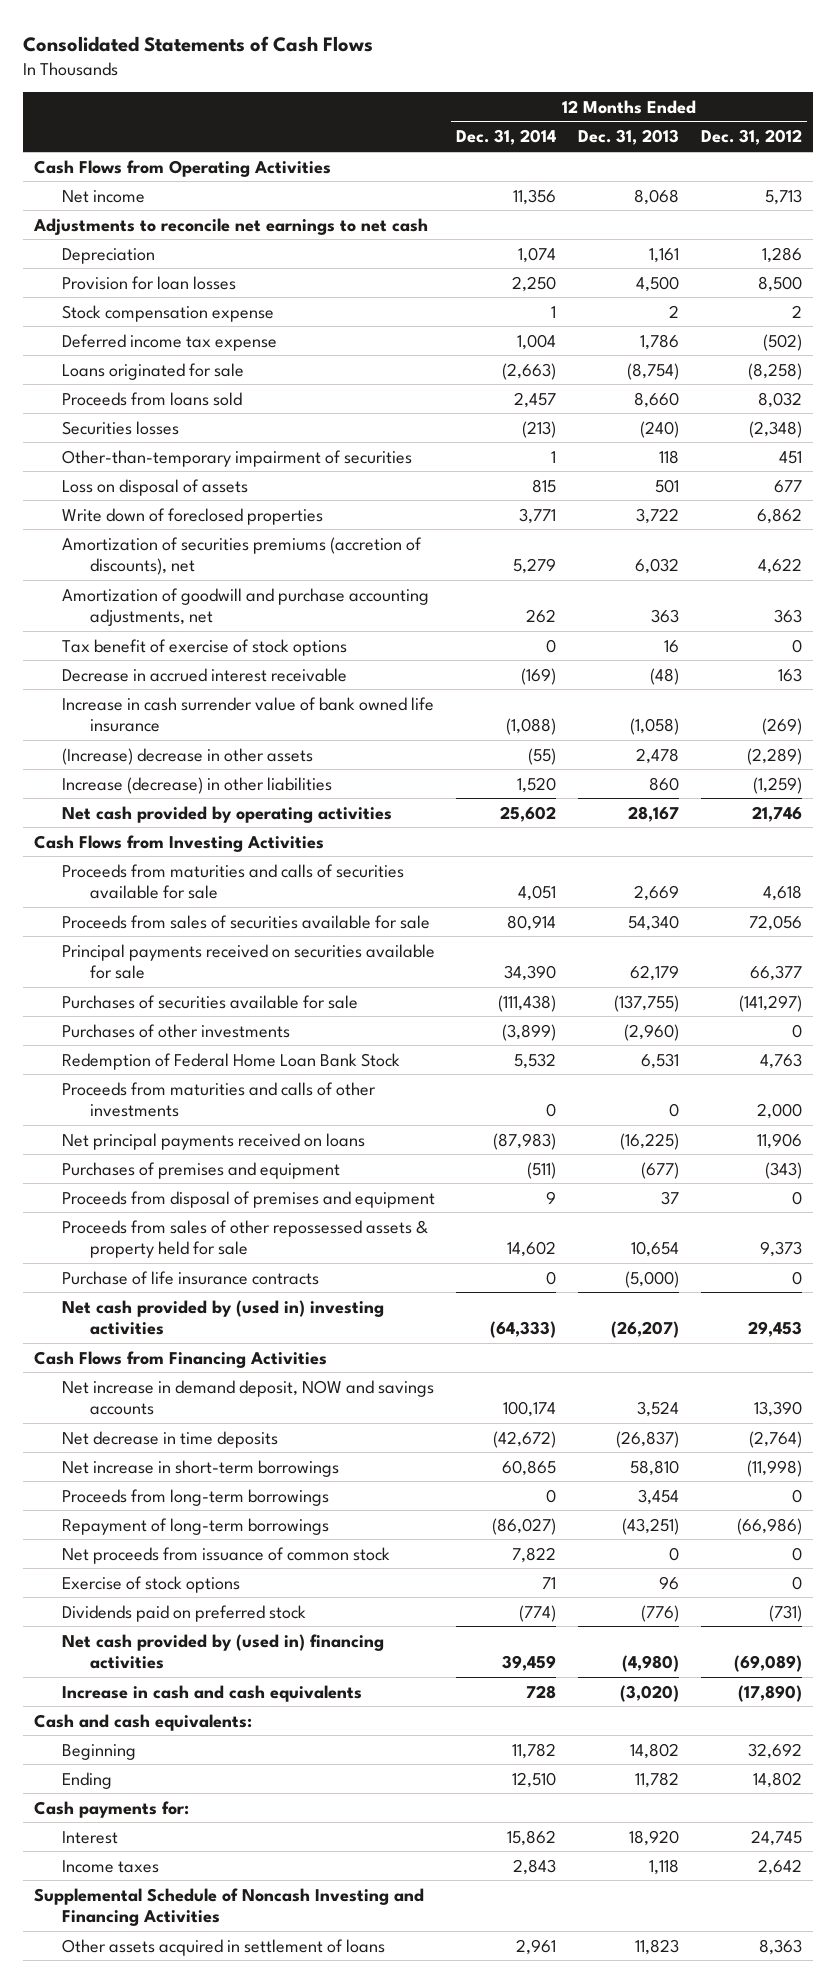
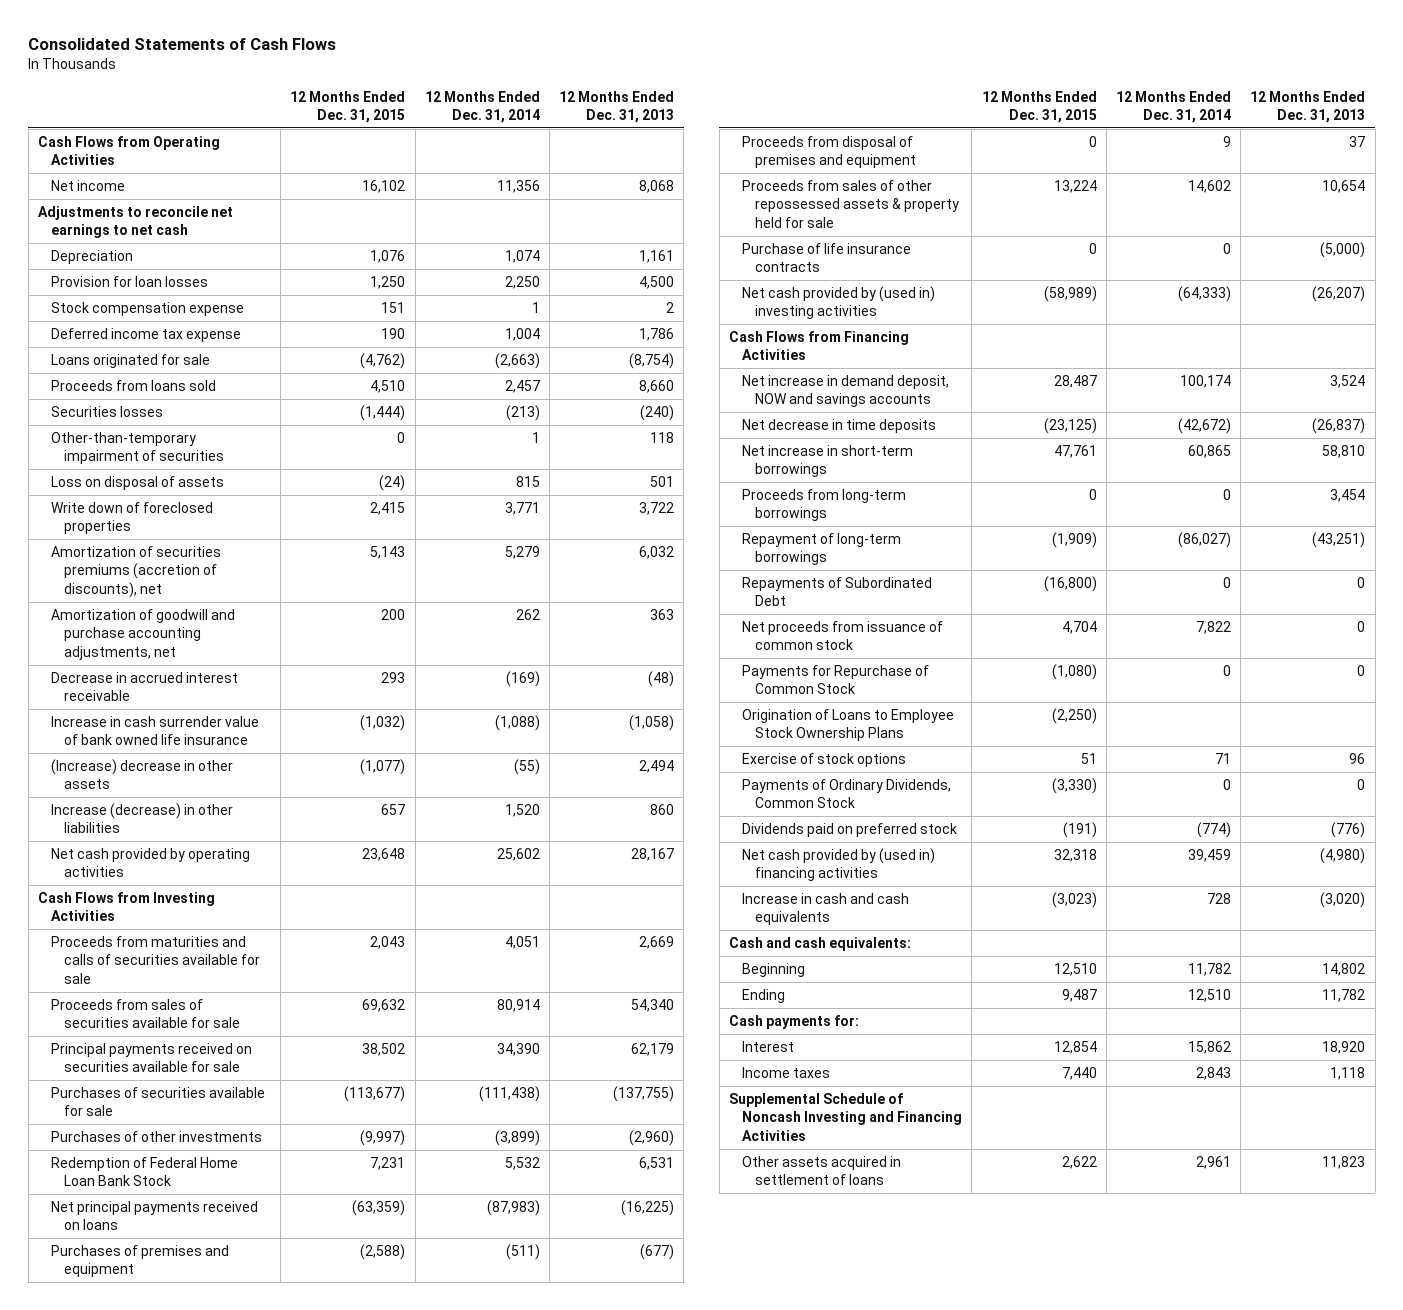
- | 12 Months Ended Dec. 31, 2014 | 12 Months Ended Dec. 31, 2013 | 12 Months Ended Dec. 31, 2012
+ | 12 Months Ended Dec. 31, 2015 | 12 Months Ended Dec. 31, 2014 | 12 Months Ended Dec. 31, 2013
- Tax benefit of exercise of stock options | 0 | 16 | 0
- (Increase) decrease in other assets | (55) | 2,478 | (2,289)
+ (Increase) decrease in other assets | (1,077) | (55) | 2,494
- Proceeds from maturities and calls of other investments | 0 | 0 | 2,000
+ Repayments of Subordinated Debt | (16,800) | 0 | 0
+ Payments for Repurchase of Common Stock | (1,080) | 0 | 0
+ Origination of Loans to Employee Stock Ownership Plans | (2,250) | |
+ Payments of Ordinary Dividends, Common Stock | (3,330) | 0 | 0

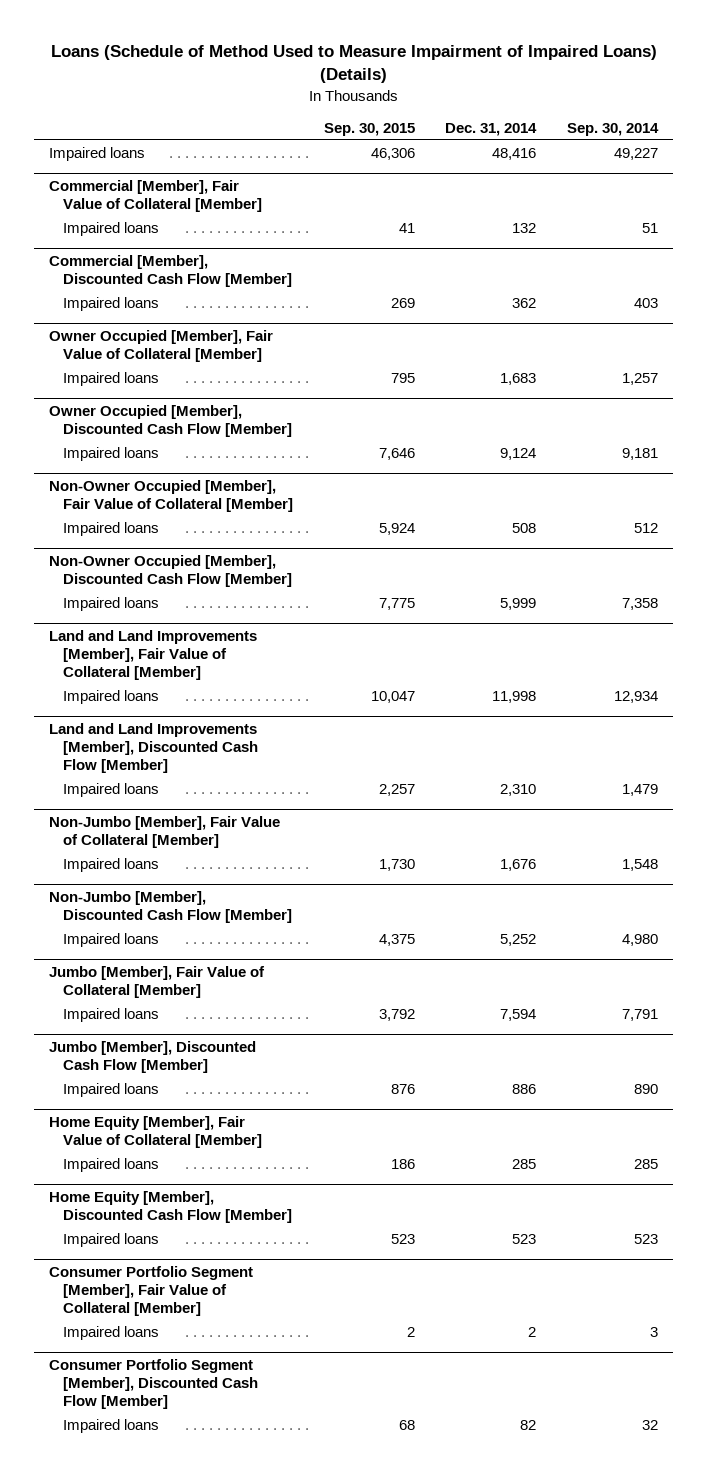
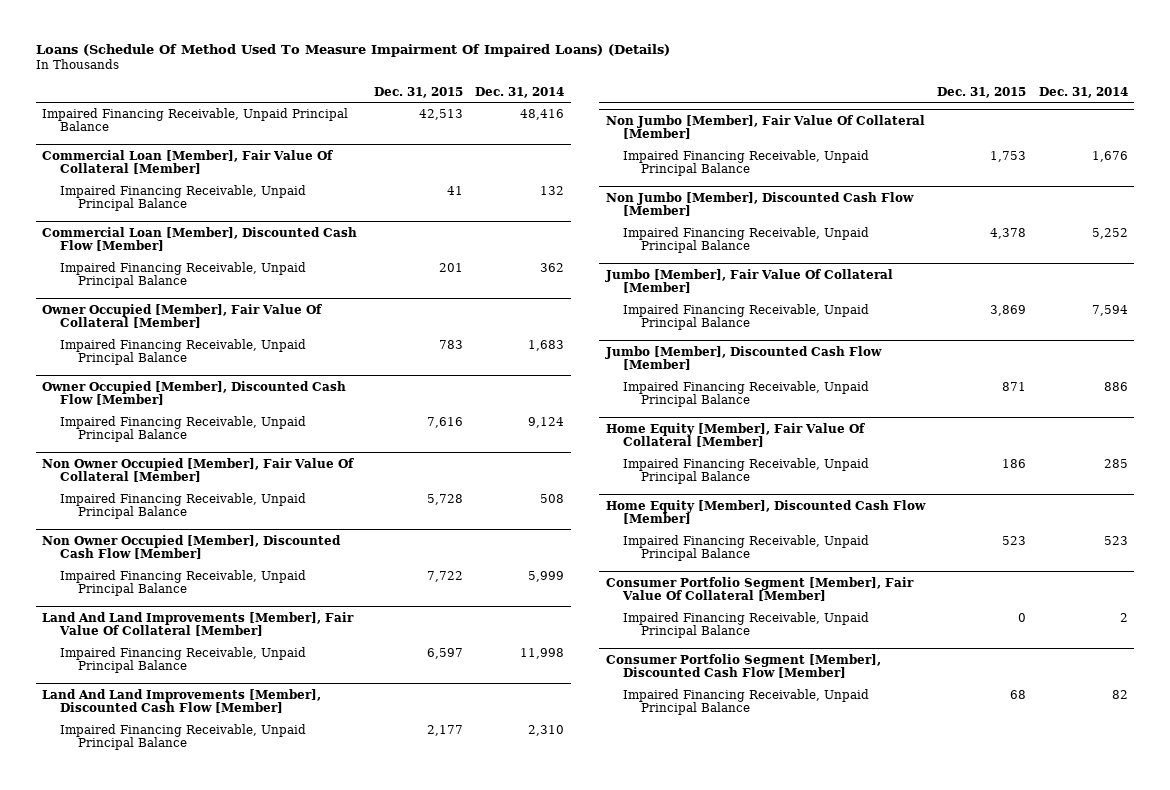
- Loans (Schedule of Method Used to Measure Impairment of Impaired Loans) (Details)
+ Loans (Schedule Of Method Used To Measure Impairment Of Impaired Loans) (Details)
- | Sep. 30, 2015 | Dec. 31, 2014 | Sep. 30, 2014
+ | Dec. 31, 2015 | Dec. 31, 2014
- Impaired loans | 46,306 | 48,416 | 49,227
- Commercial [Member], Fair Value of Collateral [Member]
- Impaired loans | 41 | 132 | 51
- Commercial [Member], Discounted Cash Flow [Member]
- Impaired loans | 269 | 362 | 403
- Owner Occupied [Member], Fair Value of Collateral [Member]
- Impaired loans | 795 | 1,683 | 1,257
+ Impaired Financing Receivable, Unpaid Principal Balance | 42,513 | 48,416
+ Commercial Loan [Member], Fair Value Of Collateral [Member]
+ Impaired Financing Receivable, Unpaid Principal Balance | 41 | 132
+ Commercial Loan [Member], Discounted Cash Flow [Member]
+ Impaired Financing Receivable, Unpaid Principal Balance | 201 | 362
+ Owner Occupied [Member], Fair Value Of Collateral [Member]
+ Impaired Financing Receivable, Unpaid Principal Balance | 783 | 1,683
@ Owner Occupied [Member], Discounted Cash Flow [Member]
- Impaired loans | 7,646 | 9,124 | 9,181
- Non-Owner Occupied [Member], Fair Value of Collateral [Member]
- Impaired loans | 5,924 | 508 | 512
- Non-Owner Occupied [Member], Discounted Cash Flow [Member]
- Impaired loans | 7,775 | 5,999 | 7,358
- Land and Land Improvements [Member], Fair Value of Collateral [Member]
- Impaired loans | 10,047 | 11,998 | 12,934
- Land and Land Improvements [Member], Discounted Cash Flow [Member]
- Impaired loans | 2,257 | 2,310 | 1,479
- Non-Jumbo [Member], Fair Value of Collateral [Member]
- Impaired loans | 1,730 | 1,676 | 1,548
- Non-Jumbo [Member], Discounted Cash Flow [Member]
- Impaired loans | 4,375 | 5,252 | 4,980
- Jumbo [Member], Fair Value of Collateral [Member]
- Impaired loans | 3,792 | 7,594 | 7,791
@ Owner Occupied [Member], Discounted Cash Flow [Member]
+ Impaired Financing Receivable, Unpaid Principal Balance | 7,616 | 9,124
+ Non Owner Occupied [Member], Fair Value Of Collateral [Member]
+ Impaired Financing Receivable, Unpaid Principal Balance | 5,728 | 508
+ Non Owner Occupied [Member], Discounted Cash Flow [Member]
+ Impaired Financing Receivable, Unpaid Principal Balance | 7,722 | 5,999
+ Land And Land Improvements [Member], Fair Value Of Collateral [Member]
+ Impaired Financing Receivable, Unpaid Principal Balance | 6,597 | 11,998
+ Land And Land Improvements [Member], Discounted Cash Flow [Member]
+ Impaired Financing Receivable, Unpaid Principal Balance | 2,177 | 2,310
+ Non Jumbo [Member], Fair Value Of Collateral [Member]
+ Impaired Financing Receivable, Unpaid Principal Balance | 1,753 | 1,676
+ Non Jumbo [Member], Discounted Cash Flow [Member]
+ Impaired Financing Receivable, Unpaid Principal Balance | 4,378 | 5,252
+ Jumbo [Member], Fair Value Of Collateral [Member]
+ Impaired Financing Receivable, Unpaid Principal Balance | 3,869 | 7,594
@ Jumbo [Member], Discounted Cash Flow [Member]
- Impaired loans | 876 | 886 | 890
- Home Equity [Member], Fair Value of Collateral [Member]
- Impaired loans | 186 | 285 | 285
@ Jumbo [Member], Discounted Cash Flow [Member]
+ Impaired Financing Receivable, Unpaid Principal Balance | 871 | 886
+ Home Equity [Member], Fair Value Of Collateral [Member]
+ Impaired Financing Receivable, Unpaid Principal Balance | 186 | 285
@ Home Equity [Member], Discounted Cash Flow [Member]
- Impaired loans | 523 | 523 | 523
- Consumer Portfolio Segment [Member], Fair Value of Collateral [Member]
- Impaired loans | 2 | 2 | 3
@ Home Equity [Member], Discounted Cash Flow [Member]
+ Impaired Financing Receivable, Unpaid Principal Balance | 523 | 523
+ Consumer Portfolio Segment [Member], Fair Value Of Collateral [Member]
+ Impaired Financing Receivable, Unpaid Principal Balance | 0 | 2
@ Consumer Portfolio Segment [Member], Discounted Cash Flow [Member]
- Impaired loans | 68 | 82 | 32
+ Impaired Financing Receivable, Unpaid Principal Balance | 68 | 82

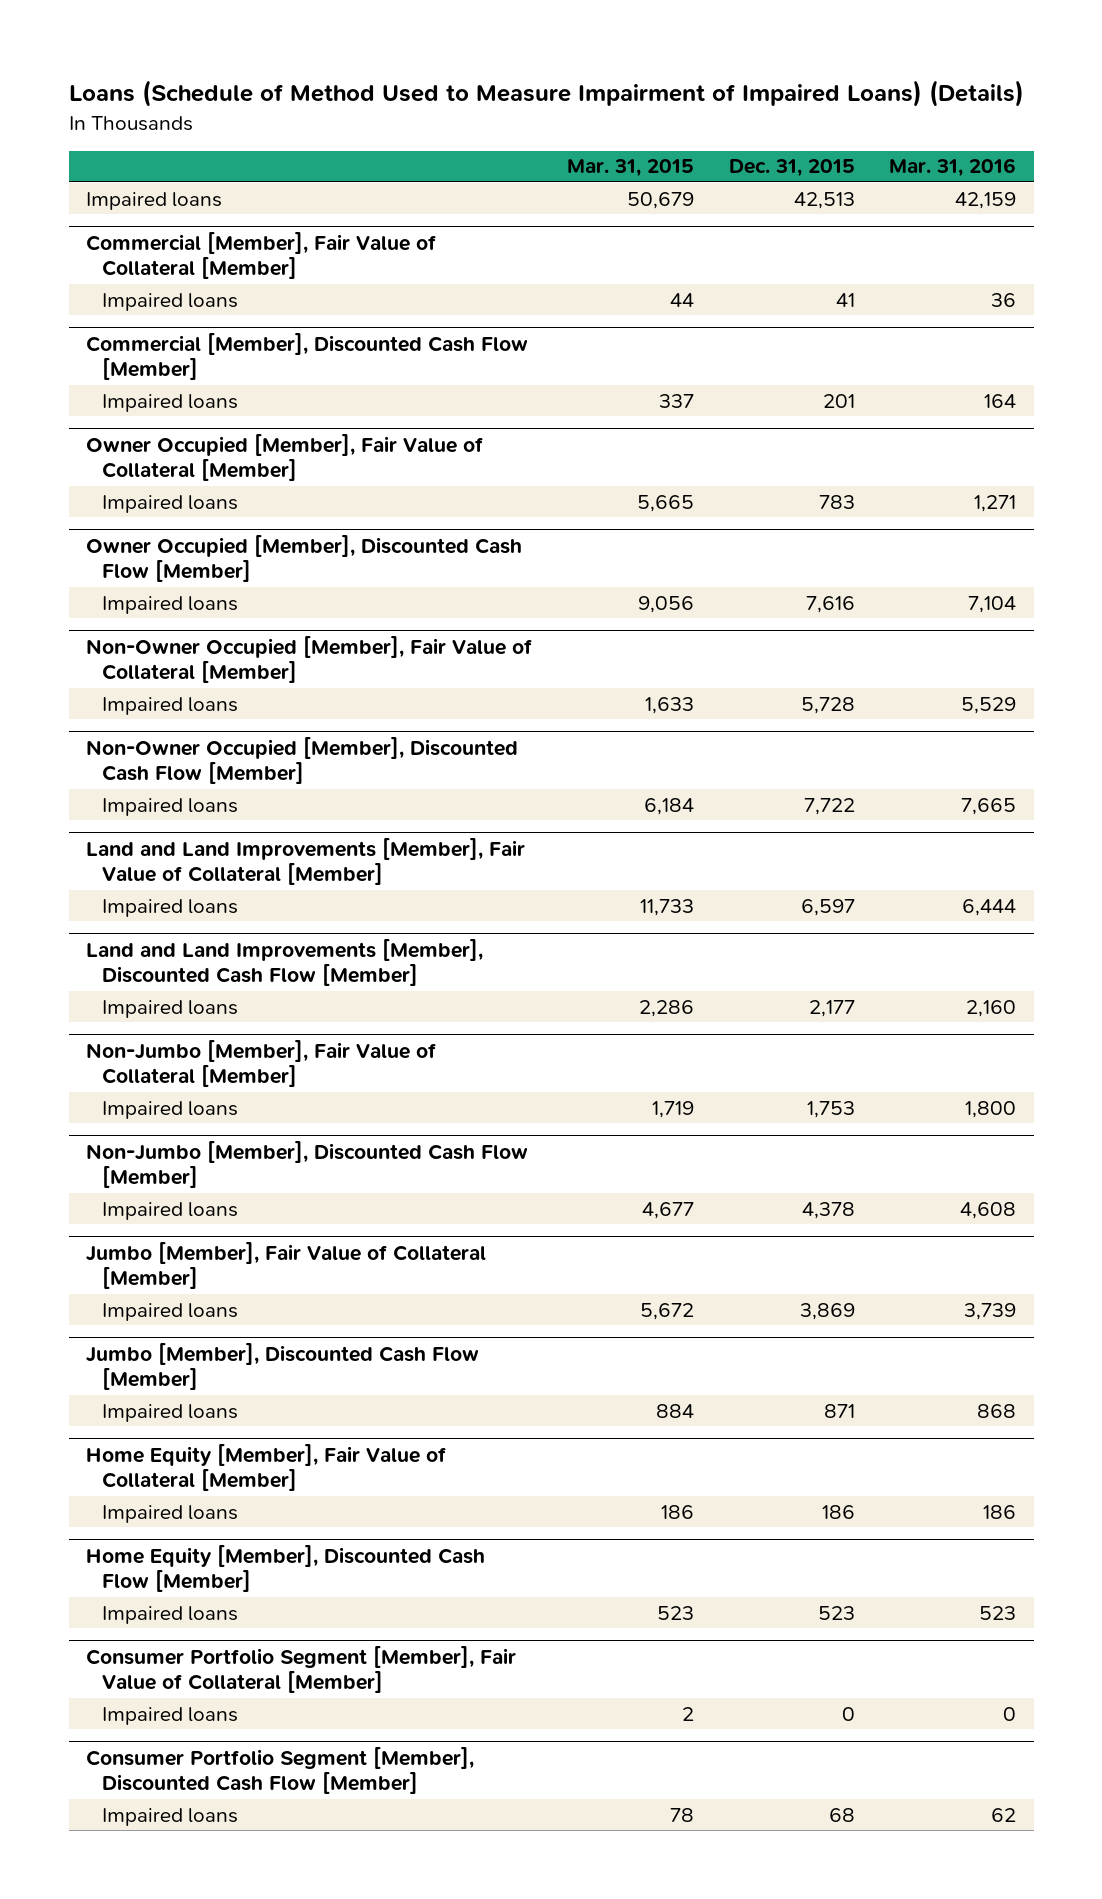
- Loans (Schedule Of Method Used To Measure Impairment Of Impaired Loans) (Details)
+ Loans (Schedule of Method Used to Measure Impairment of Impaired Loans) (Details)
- | Dec. 31, 2015 | Dec. 31, 2014
+ | Mar. 31, 2015 | Dec. 31, 2015 | Mar. 31, 2016
- Impaired Financing Receivable, Unpaid Principal Balance | 42,513 | 48,416
- Commercial Loan [Member], Fair Value Of Collateral [Member]
- Impaired Financing Receivable, Unpaid Principal Balance | 41 | 132
- Commercial Loan [Member], Discounted Cash Flow [Member]
- Impaired Financing Receivable, Unpaid Principal Balance | 201 | 362
- Owner Occupied [Member], Fair Value Of Collateral [Member]
- Impaired Financing Receivable, Unpaid Principal Balance | 783 | 1,683
+ Impaired loans | 50,679 | 42,513 | 42,159
+ Commercial [Member], Fair Value of Collateral [Member]
+ Impaired loans | 44 | 41 | 36
+ Commercial [Member], Discounted Cash Flow [Member]
+ Impaired loans | 337 | 201 | 164
+ Owner Occupied [Member], Fair Value of Collateral [Member]
+ Impaired loans | 5,665 | 783 | 1,271
@ Owner Occupied [Member], Discounted Cash Flow [Member]
- Impaired Financing Receivable, Unpaid Principal Balance | 7,616 | 9,124
- Non Owner Occupied [Member], Fair Value Of Collateral [Member]
- Impaired Financing Receivable, Unpaid Principal Balance | 5,728 | 508
- Non Owner Occupied [Member], Discounted Cash Flow [Member]
- Impaired Financing Receivable, Unpaid Principal Balance | 7,722 | 5,999
- Land And Land Improvements [Member], Fair Value Of Collateral [Member]
- Impaired Financing Receivable, Unpaid Principal Balance | 6,597 | 11,998
- Land And Land Improvements [Member], Discounted Cash Flow [Member]
- Impaired Financing Receivable, Unpaid Principal Balance | 2,177 | 2,310
- Non Jumbo [Member], Fair Value Of Collateral [Member]
- Impaired Financing Receivable, Unpaid Principal Balance | 1,753 | 1,676
- Non Jumbo [Member], Discounted Cash Flow [Member]
- Impaired Financing Receivable, Unpaid Principal Balance | 4,378 | 5,252
- Jumbo [Member], Fair Value Of Collateral [Member]
- Impaired Financing Receivable, Unpaid Principal Balance | 3,869 | 7,594
@ Owner Occupied [Member], Discounted Cash Flow [Member]
+ Impaired loans | 9,056 | 7,616 | 7,104
+ Non-Owner Occupied [Member], Fair Value of Collateral [Member]
+ Impaired loans | 1,633 | 5,728 | 5,529
+ Non-Owner Occupied [Member], Discounted Cash Flow [Member]
+ Impaired loans | 6,184 | 7,722 | 7,665
+ Land and Land Improvements [Member], Fair Value of Collateral [Member]
+ Impaired loans | 11,733 | 6,597 | 6,444
+ Land and Land Improvements [Member], Discounted Cash Flow [Member]
+ Impaired loans | 2,286 | 2,177 | 2,160
+ Non-Jumbo [Member], Fair Value of Collateral [Member]
+ Impaired loans | 1,719 | 1,753 | 1,800
+ Non-Jumbo [Member], Discounted Cash Flow [Member]
+ Impaired loans | 4,677 | 4,378 | 4,608
+ Jumbo [Member], Fair Value of Collateral [Member]
+ Impaired loans | 5,672 | 3,869 | 3,739
@ Jumbo [Member], Discounted Cash Flow [Member]
- Impaired Financing Receivable, Unpaid Principal Balance | 871 | 886
- Home Equity [Member], Fair Value Of Collateral [Member]
- Impaired Financing Receivable, Unpaid Principal Balance | 186 | 285
@ Jumbo [Member], Discounted Cash Flow [Member]
+ Impaired loans | 884 | 871 | 868
+ Home Equity [Member], Fair Value of Collateral [Member]
+ Impaired loans | 186 | 186 | 186
@ Home Equity [Member], Discounted Cash Flow [Member]
- Impaired Financing Receivable, Unpaid Principal Balance | 523 | 523
- Consumer Portfolio Segment [Member], Fair Value Of Collateral [Member]
- Impaired Financing Receivable, Unpaid Principal Balance | 0 | 2
@ Home Equity [Member], Discounted Cash Flow [Member]
+ Impaired loans | 523 | 523 | 523
+ Consumer Portfolio Segment [Member], Fair Value of Collateral [Member]
+ Impaired loans | 2 | 0 | 0
@ Consumer Portfolio Segment [Member], Discounted Cash Flow [Member]
- Impaired Financing Receivable, Unpaid Principal Balance | 68 | 82
+ Impaired loans | 78 | 68 | 62

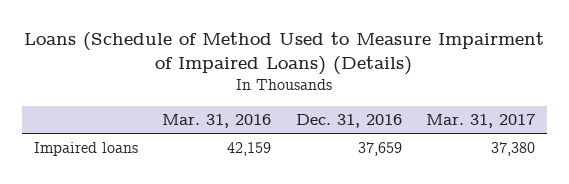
- | Mar. 31, 2015 | Dec. 31, 2015 | Mar. 31, 2016
+ | Mar. 31, 2016 | Dec. 31, 2016 | Mar. 31, 2017
- Commercial [Member], Fair Value of Collateral [Member]
- Impaired loans | 44 | 41 | 36
- Commercial [Member], Discounted Cash Flow [Member]
- Impaired loans | 337 | 201 | 164
- Owner Occupied [Member], Fair Value of Collateral [Member]
- Impaired loans | 5,665 | 783 | 1,271
- Owner Occupied [Member], Discounted Cash Flow [Member]
- Impaired loans | 9,056 | 7,616 | 7,104
- Non-Owner Occupied [Member], Fair Value of Collateral [Member]
- Impaired loans | 1,633 | 5,728 | 5,529
- Non-Owner Occupied [Member], Discounted Cash Flow [Member]
- Impaired loans | 6,184 | 7,722 | 7,665
- Land and Land Improvements [Member], Fair Value of Collateral [Member]
- Impaired loans | 11,733 | 6,597 | 6,444
- Land and Land Improvements [Member], Discounted Cash Flow [Member]
- Impaired loans | 2,286 | 2,177 | 2,160
- Non-Jumbo [Member], Fair Value of Collateral [Member]
- Impaired loans | 1,719 | 1,753 | 1,800
- Non-Jumbo [Member], Discounted Cash Flow [Member]
- Impaired loans | 4,677 | 4,378 | 4,608
- Jumbo [Member], Fair Value of Collateral [Member]
- Impaired loans | 5,672 | 3,869 | 3,739
- Jumbo [Member], Discounted Cash Flow [Member]
- Impaired loans | 884 | 871 | 868
- Home Equity [Member], Fair Value of Collateral [Member]
- Impaired loans | 186 | 186 | 186
- Home Equity [Member], Discounted Cash Flow [Member]
- Impaired loans | 523 | 523 | 523
- Consumer Portfolio Segment [Member], Fair Value of Collateral [Member]
- Impaired loans | 2 | 0 | 0
- Consumer Portfolio Segment [Member], Discounted Cash Flow [Member]
- Impaired loans | 78 | 68 | 62

